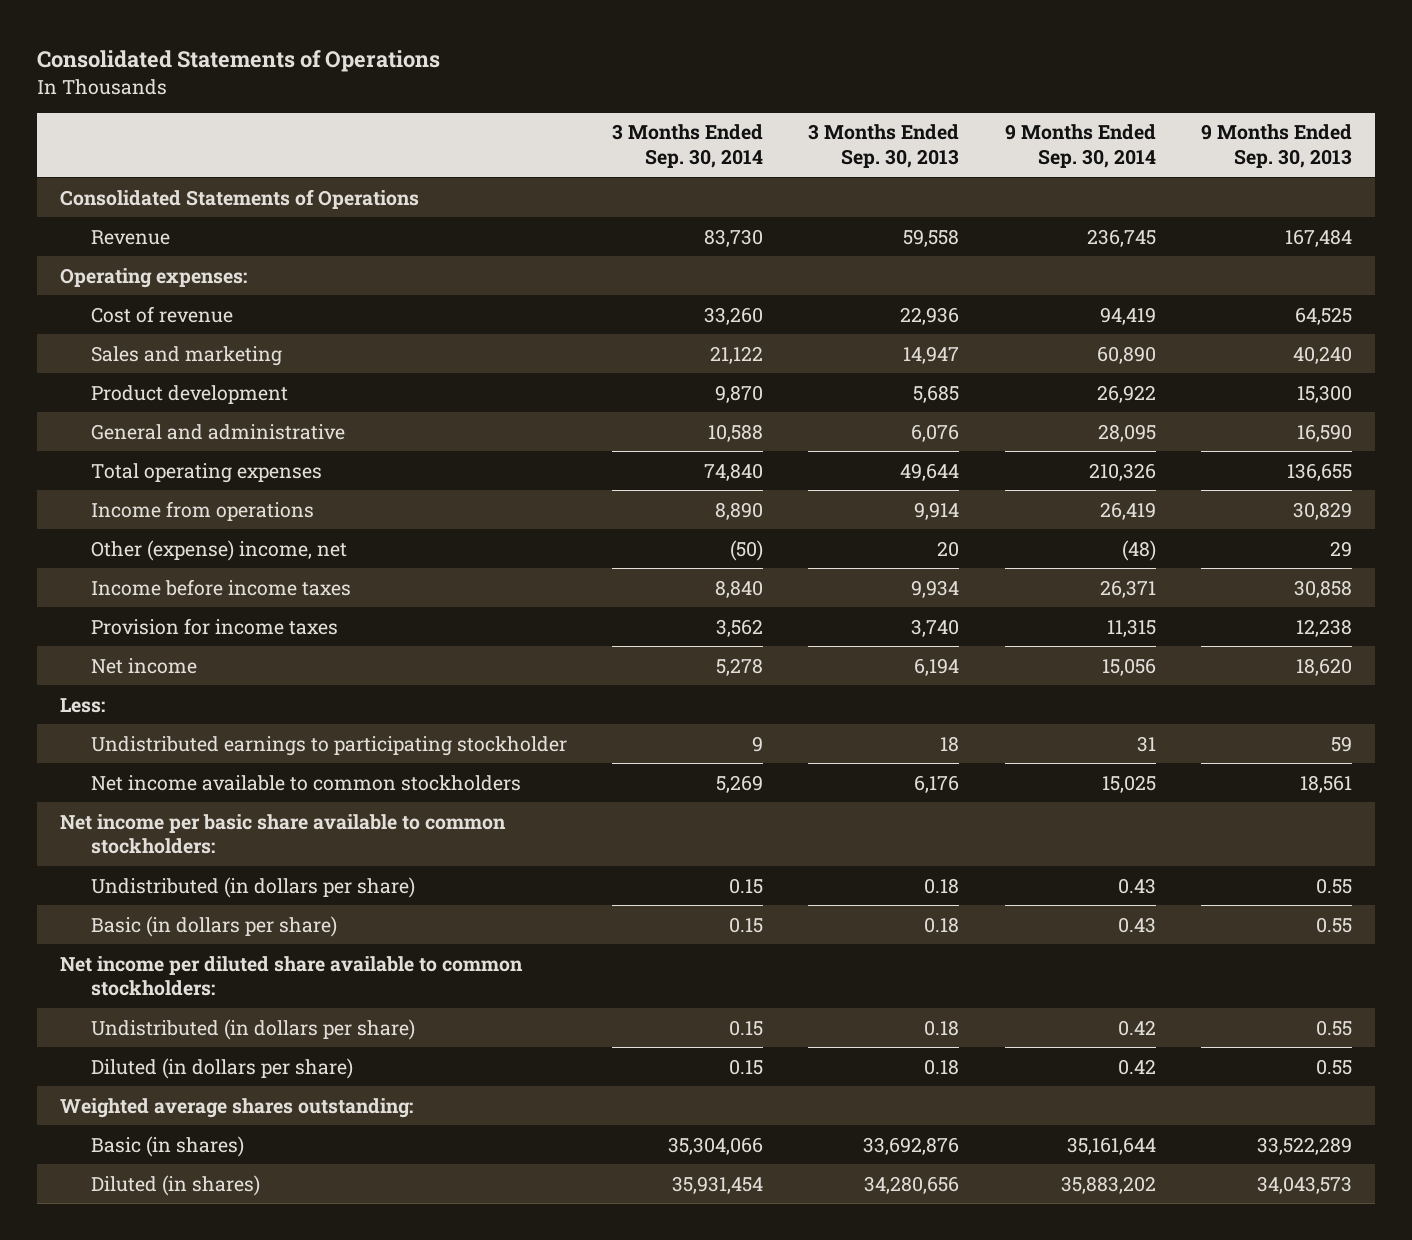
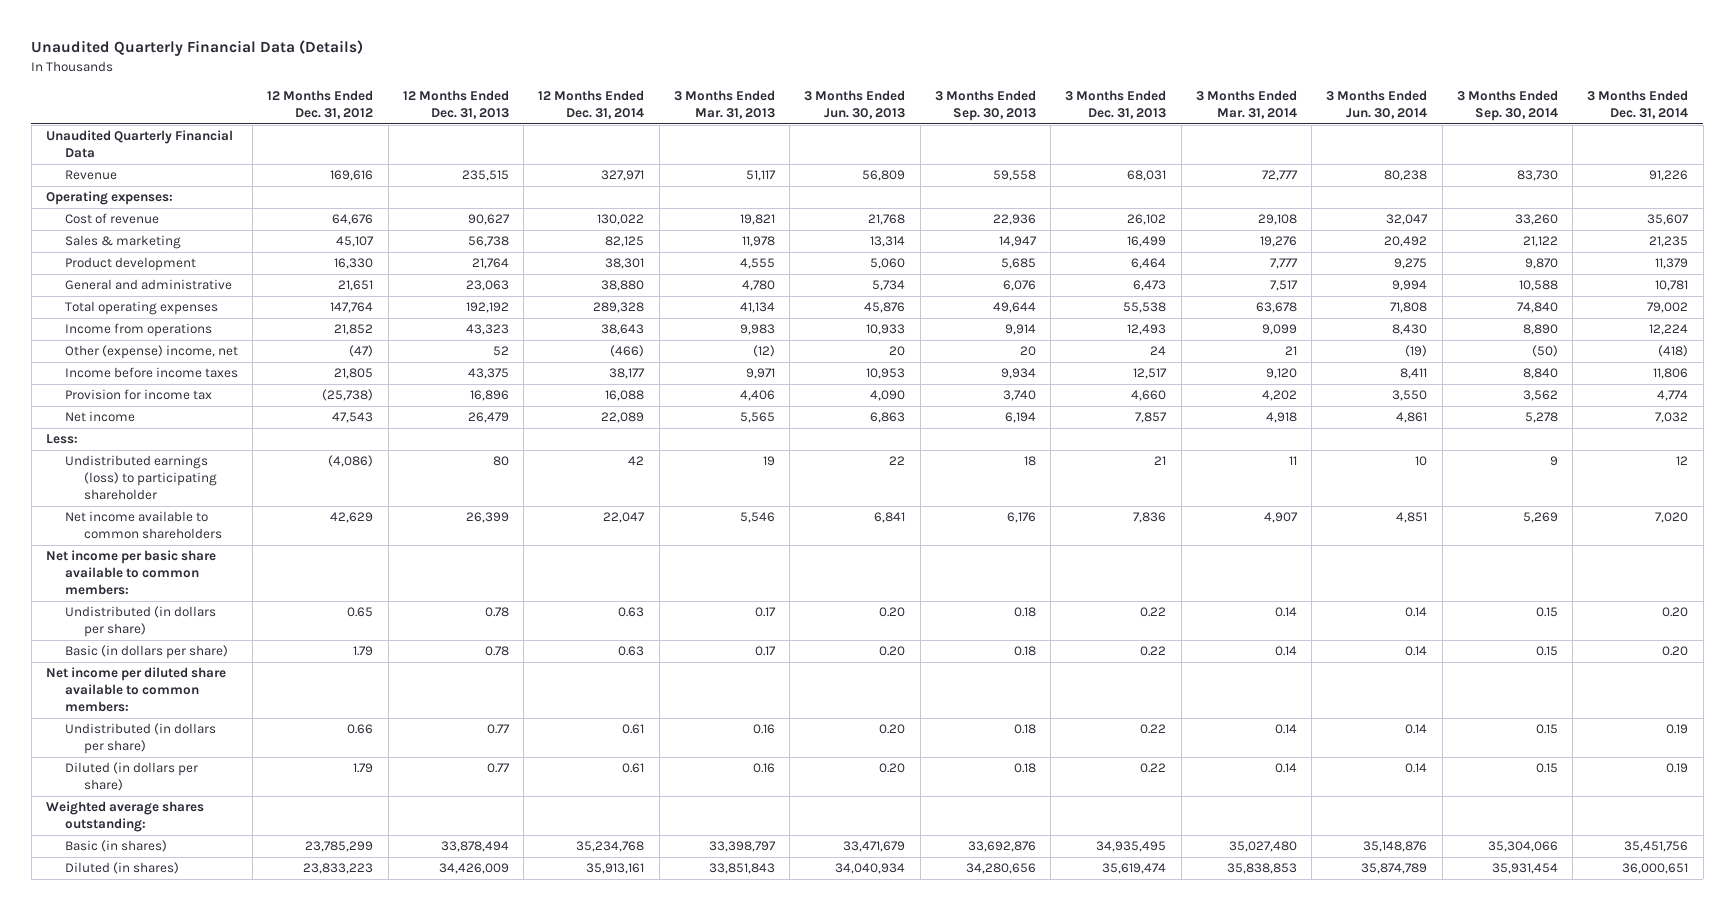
- Consolidated Statements of Operations
+ Unaudited Quarterly Financial Data (Details)
- | 3 Months Ended Sep. 30, 2014 | 3 Months Ended Sep. 30, 2013 | 9 Months Ended Sep. 30, 2014 | 9 Months Ended Sep. 30, 2013
+ | 12 Months Ended Dec. 31, 2012 | 12 Months Ended Dec. 31, 2013 | 12 Months Ended Dec. 31, 2014 | 3 Months Ended Mar. 31, 2013 | 3 Months Ended Jun. 30, 2013 | 3 Months Ended Sep. 30, 2013 | 3 Months Ended Dec. 31, 2013 | 3 Months Ended Mar. 31, 2014 | 3 Months Ended Jun. 30, 2014 | 3 Months Ended Sep. 30, 2014 | 3 Months Ended Dec. 31, 2014
- Consolidated Statements of Operations
+ Unaudited Quarterly Financial Data
- Sales and marketing | 21,122 | 14,947 | 60,890 | 40,240
+ Sales & marketing | 45,107 | 56,738 | 82,125 | 11,978 | 13,314 | 14,947 | 16,499 | 19,276 | 20,492 | 21,122 | 21,235
- Provision for income taxes | 3,562 | 3,740 | 11,315 | 12,238
+ Provision for income tax | (25,738) | 16,896 | 16,088 | 4,406 | 4,090 | 3,740 | 4,660 | 4,202 | 3,550 | 3,562 | 4,774
- Undistributed earnings to participating stockholder | 9 | 18 | 31 | 59
- Net income available to common stockholders | 5,269 | 6,176 | 15,025 | 18,561
- Net income per basic share available to common stockholders:
+ Undistributed earnings (loss) to participating shareholder | (4,086) | 80 | 42 | 19 | 22 | 18 | 21 | 11 | 10 | 9 | 12
+ Net income available to common shareholders | 42,629 | 26,399 | 22,047 | 5,546 | 6,841 | 6,176 | 7,836 | 4,907 | 4,851 | 5,269 | 7,020
+ Net income per basic share available to common members:
- Net income per diluted share available to common stockholders:
+ Net income per diluted share available to common members:

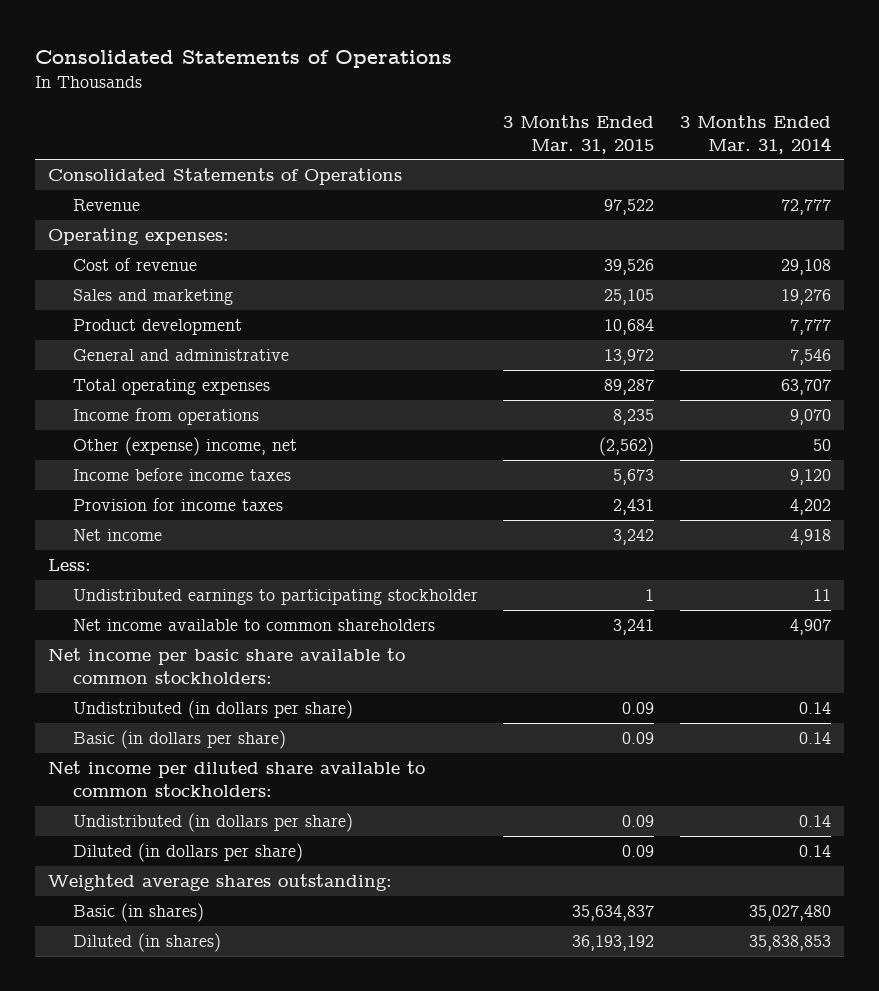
- Unaudited Quarterly Financial Data (Details)
+ Consolidated Statements of Operations
- | 12 Months Ended Dec. 31, 2012 | 12 Months Ended Dec. 31, 2013 | 12 Months Ended Dec. 31, 2014 | 3 Months Ended Mar. 31, 2013 | 3 Months Ended Jun. 30, 2013 | 3 Months Ended Sep. 30, 2013 | 3 Months Ended Dec. 31, 2013 | 3 Months Ended Mar. 31, 2014 | 3 Months Ended Jun. 30, 2014 | 3 Months Ended Sep. 30, 2014 | 3 Months Ended Dec. 31, 2014
+ | 3 Months Ended Mar. 31, 2015 | 3 Months Ended Mar. 31, 2014
- Unaudited Quarterly Financial Data
+ Consolidated Statements of Operations
- Sales & marketing | 45,107 | 56,738 | 82,125 | 11,978 | 13,314 | 14,947 | 16,499 | 19,276 | 20,492 | 21,122 | 21,235
+ Sales and marketing | 25,105 | 19,276
- General and administrative | 21,651 | 23,063 | 38,880 | 4,780 | 5,734 | 6,076 | 6,473 | 7,517 | 9,994 | 10,588 | 10,781
- Total operating expenses | 147,764 | 192,192 | 289,328 | 41,134 | 45,876 | 49,644 | 55,538 | 63,678 | 71,808 | 74,840 | 79,002
- Income from operations | 21,852 | 43,323 | 38,643 | 9,983 | 10,933 | 9,914 | 12,493 | 9,099 | 8,430 | 8,890 | 12,224
- Other (expense) income, net | (47) | 52 | (466) | (12) | 20 | 20 | 24 | 21 | (19) | (50) | (418)
+ General and administrative | 13,972 | 7,546
+ Total operating expenses | 89,287 | 63,707
+ Income from operations | 8,235 | 9,070
+ Other (expense) income, net | (2,562) | 50
- Provision for income tax | (25,738) | 16,896 | 16,088 | 4,406 | 4,090 | 3,740 | 4,660 | 4,202 | 3,550 | 3,562 | 4,774
+ Provision for income taxes | 2,431 | 4,202
- Undistributed earnings (loss) to participating shareholder | (4,086) | 80 | 42 | 19 | 22 | 18 | 21 | 11 | 10 | 9 | 12
+ Undistributed earnings to participating stockholder | 1 | 11
- Net income per basic share available to common members:
+ Net income per basic share available to common stockholders:
- Net income per diluted share available to common members:
+ Net income per diluted share available to common stockholders:

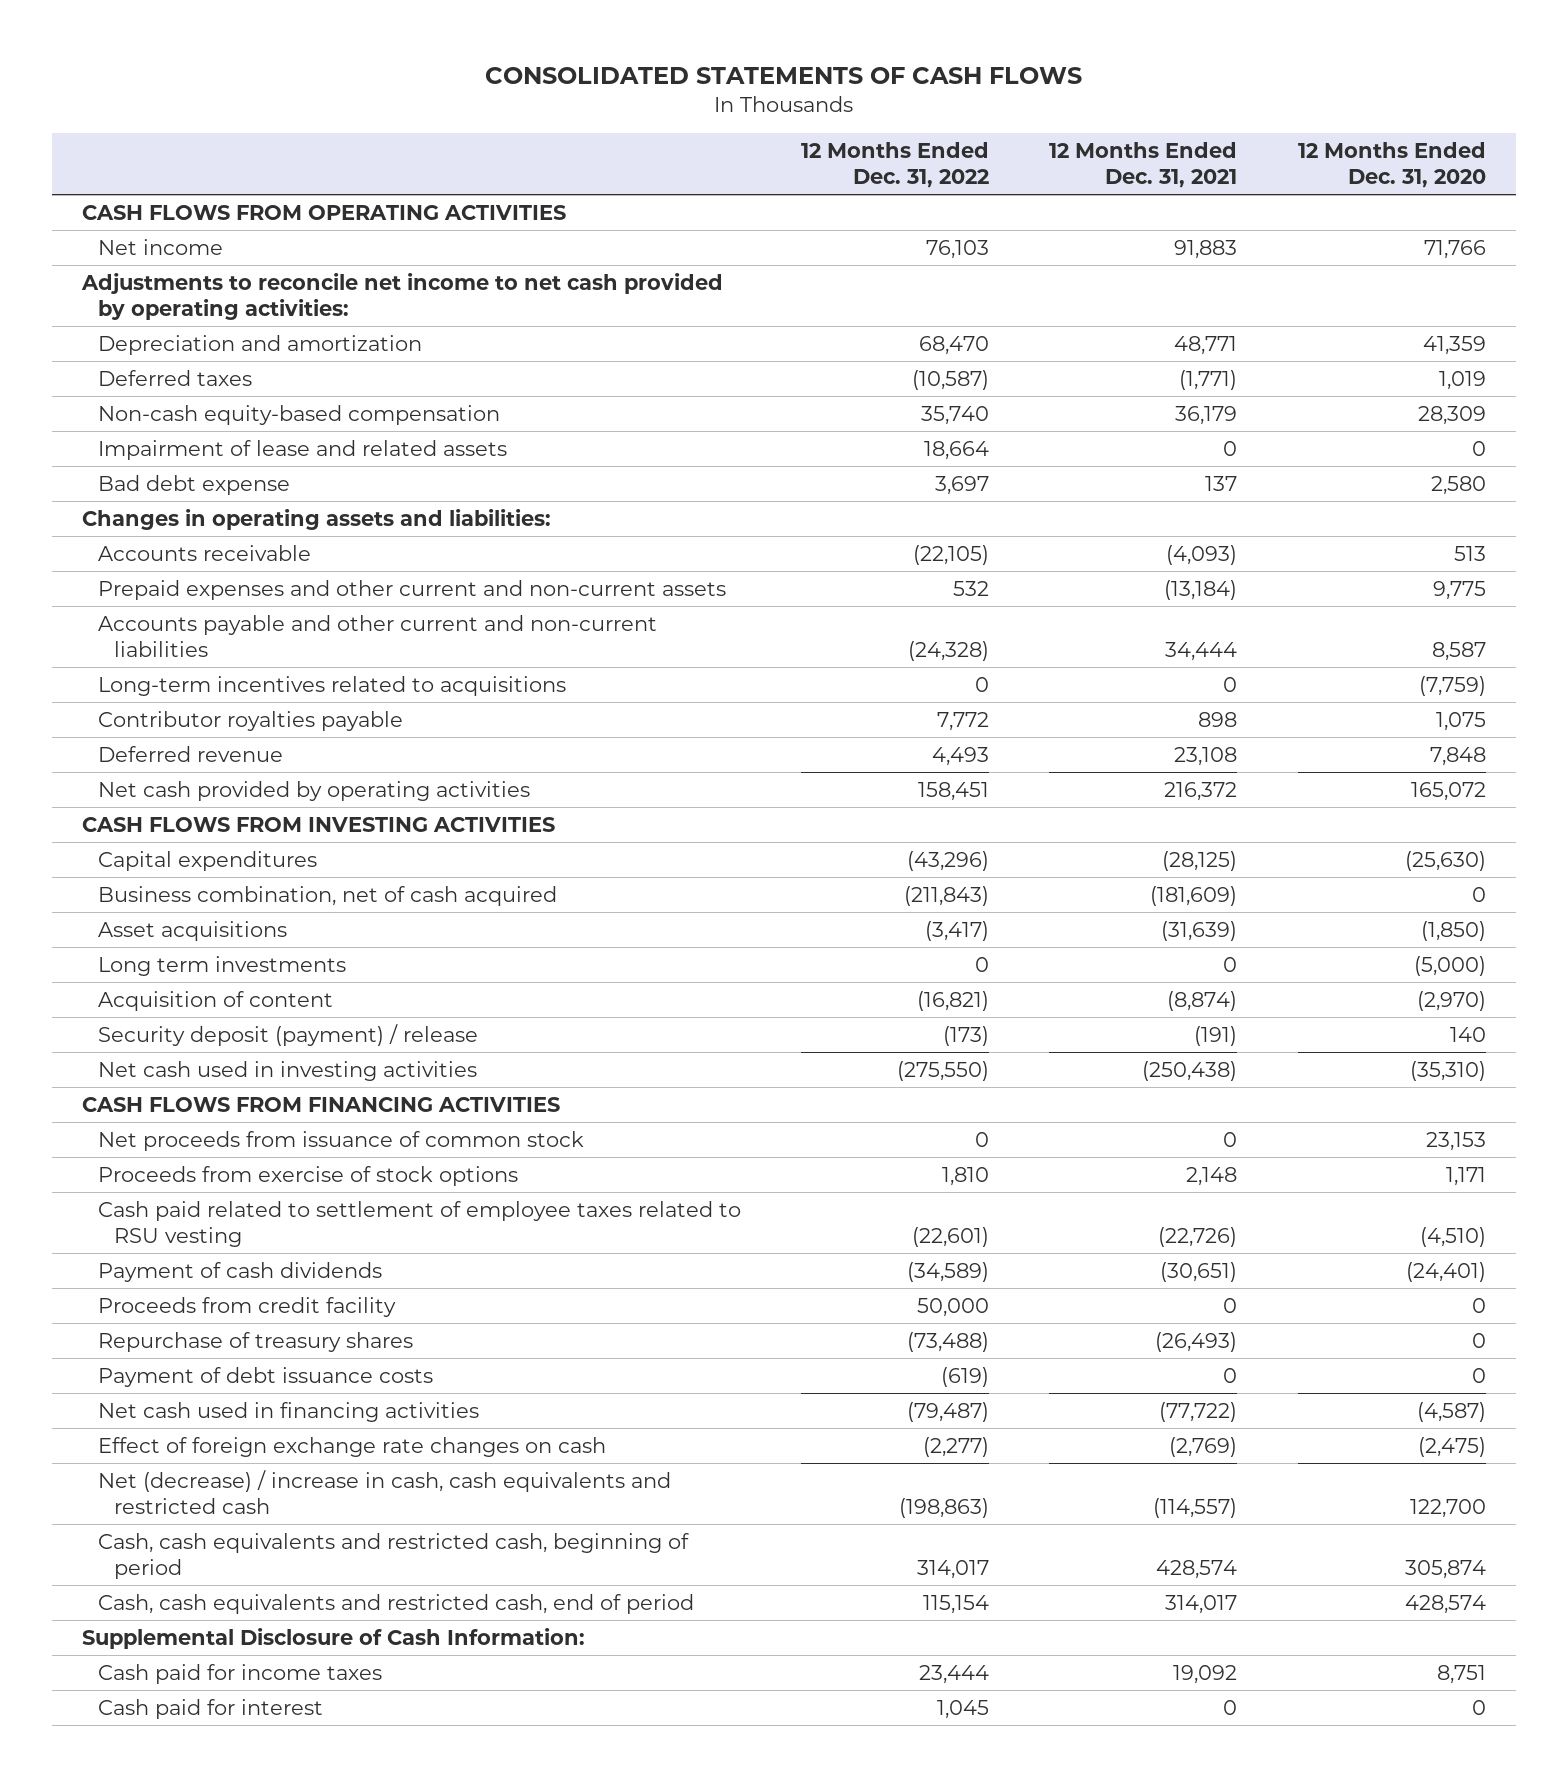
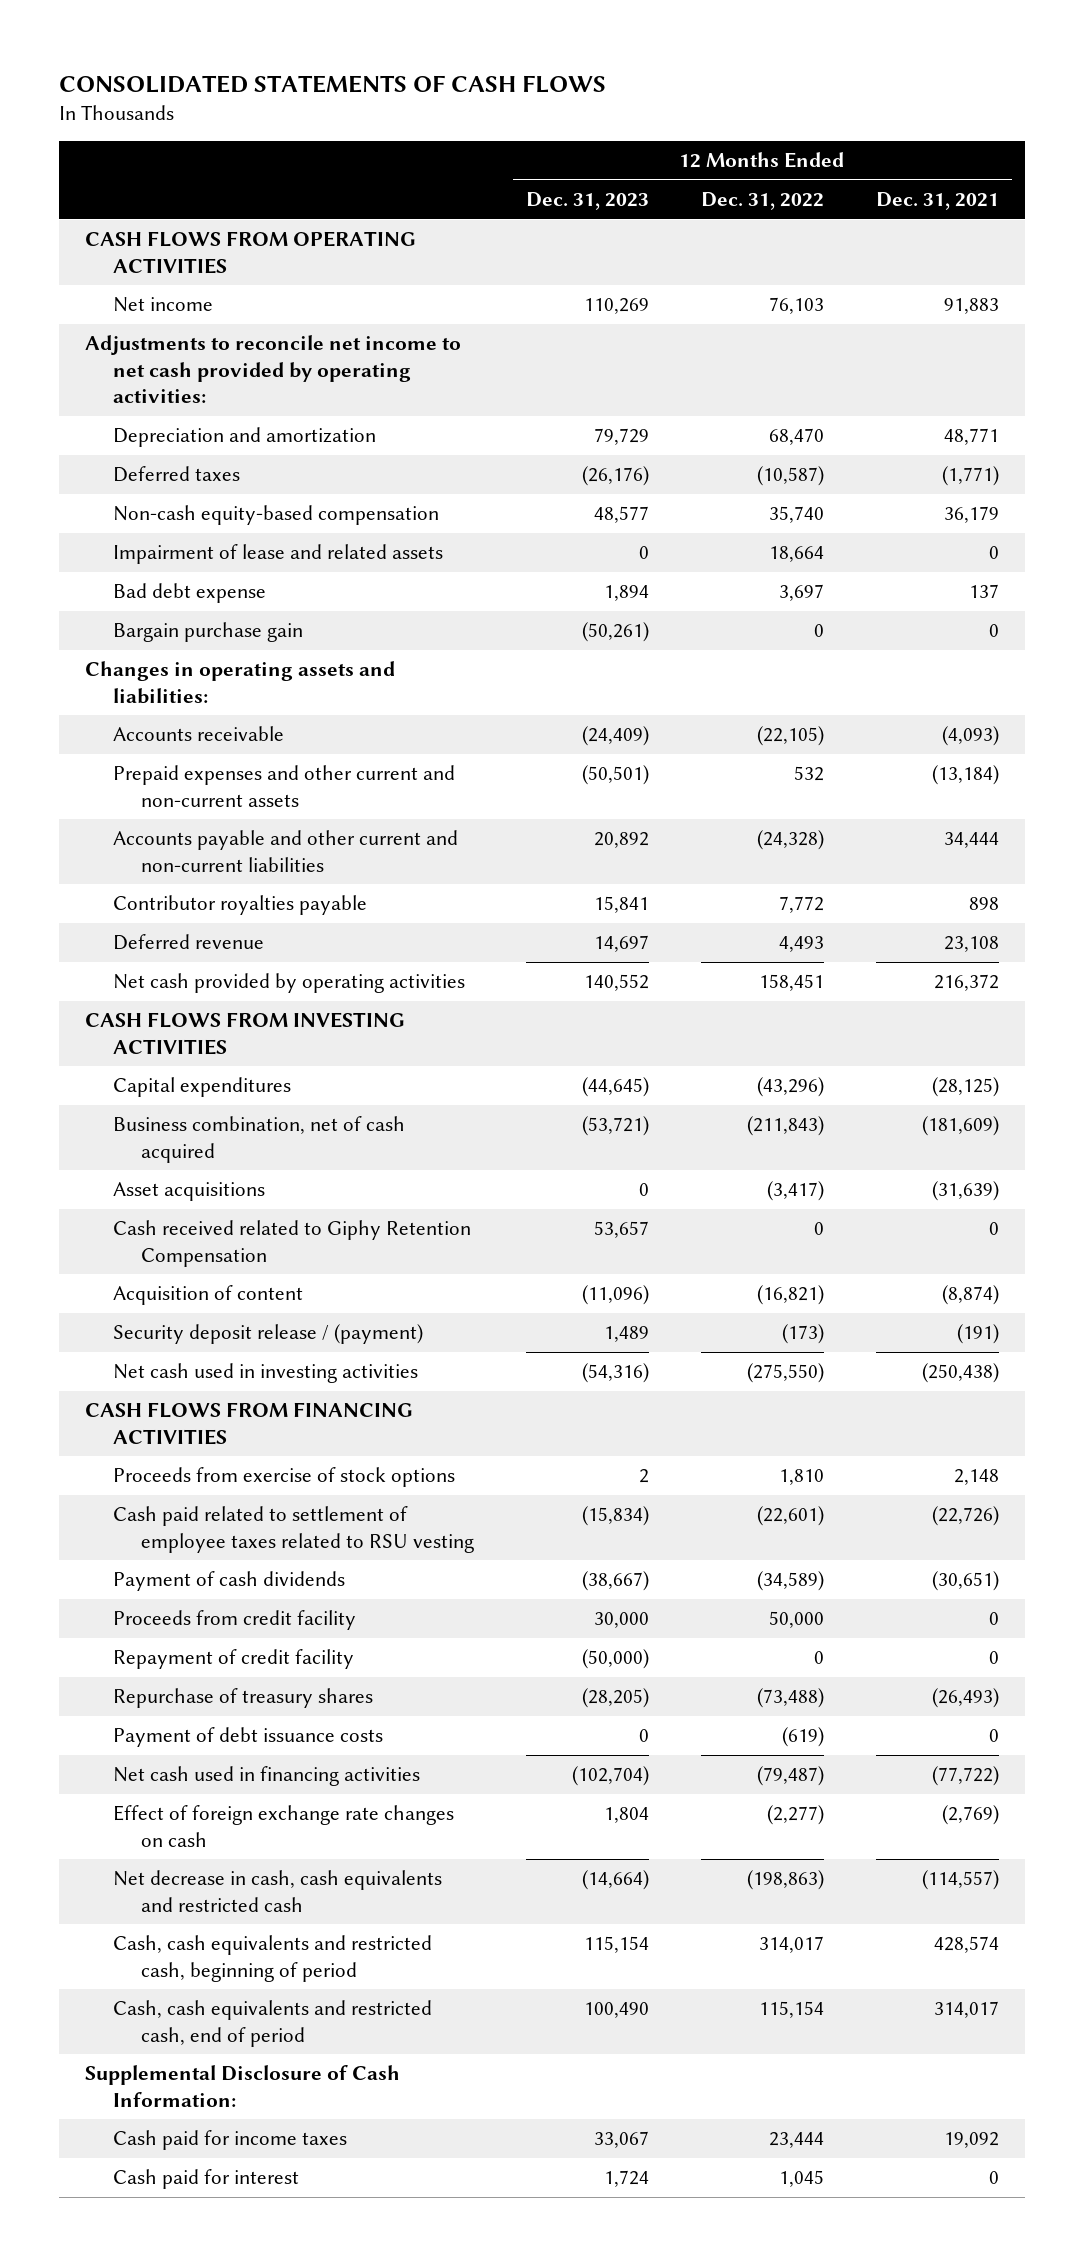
- | 12 Months Ended Dec. 31, 2022 | 12 Months Ended Dec. 31, 2021 | 12 Months Ended Dec. 31, 2020
+ | 12 Months Ended Dec. 31, 2023 | 12 Months Ended Dec. 31, 2022 | 12 Months Ended Dec. 31, 2021
+ Bargain purchase gain | (50,261) | 0 | 0
- Long-term incentives related to acquisitions | 0 | 0 | (7,759)
- Long term investments | 0 | 0 | (5,000)
+ Cash received related to Giphy Retention Compensation | 53,657 | 0 | 0
- Security deposit (payment) / release | (173) | (191) | 140
+ Security deposit release / (payment) | 1,489 | (173) | (191)
- Net proceeds from issuance of common stock | 0 | 0 | 23,153
+ Repayment of credit facility | (50,000) | 0 | 0
- Net (decrease) / increase in cash, cash equivalents and restricted cash | (198,863) | (114,557) | 122,700
+ Net decrease in cash, cash equivalents and restricted cash | (14,664) | (198,863) | (114,557)

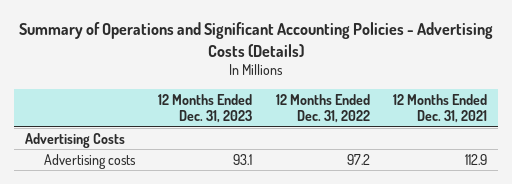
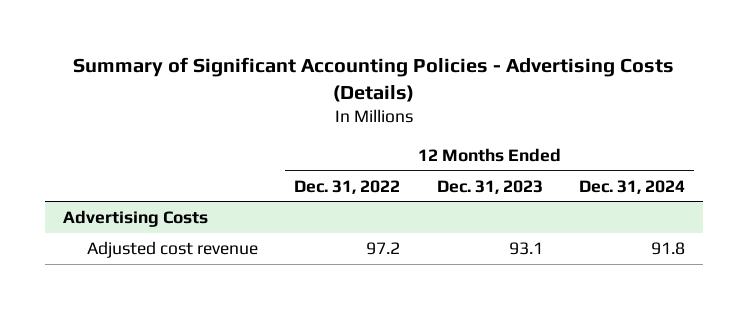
- Summary of Operations and Significant Accounting Policies - Advertising Costs (Details)
+ Summary of Significant Accounting Policies - Advertising Costs (Details)
- | 12 Months Ended Dec. 31, 2023 | 12 Months Ended Dec. 31, 2022 | 12 Months Ended Dec. 31, 2021
+ | 12 Months Ended Dec. 31, 2022 | 12 Months Ended Dec. 31, 2023 | 12 Months Ended Dec. 31, 2024
- Advertising costs | 93.1 | 97.2 | 112.9
+ Adjusted cost revenue | 97.2 | 93.1 | 91.8

